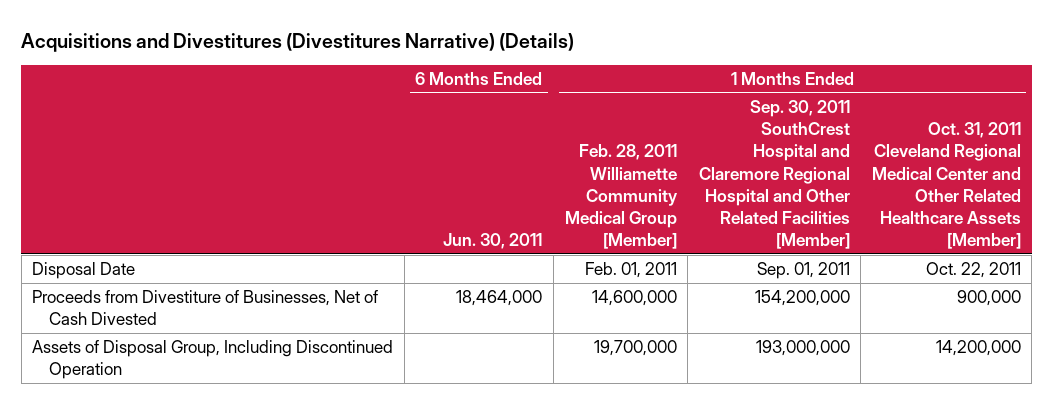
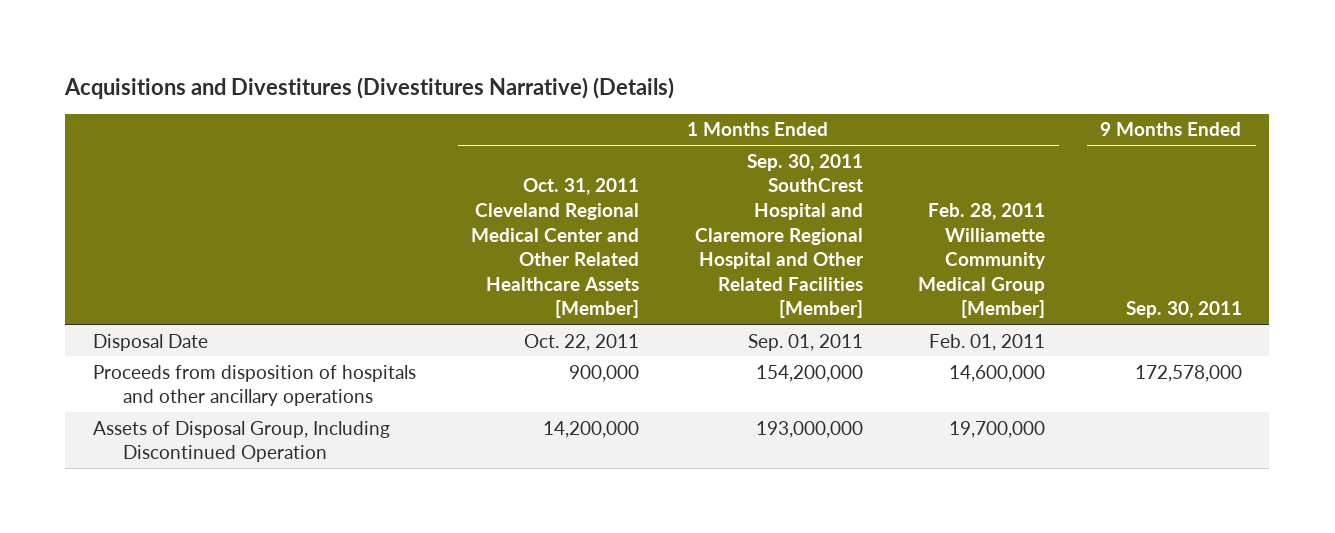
- | 6 Months Ended Jun. 30, 2011 | 1 Months Ended Feb. 28, 2011 Williamette Community Medical Group [Member] | 1 Months Ended Sep. 30, 2011 SouthCrest Hospital and Claremore Regional Hospital and Other Related Facilities [Member] | 1 Months Ended Oct. 31, 2011 Cleveland Regional Medical Center and Other Related Healthcare Assets [Member]
+ | 1 Months Ended Oct. 31, 2011 Cleveland Regional Medical Center and Other Related Healthcare Assets [Member] | 1 Months Ended Sep. 30, 2011 SouthCrest Hospital and Claremore Regional Hospital and Other Related Facilities [Member] | 1 Months Ended Feb. 28, 2011 Williamette Community Medical Group [Member] | 9 Months Ended Sep. 30, 2011
- Proceeds from Divestiture of Businesses, Net of Cash Divested | 18,464,000 | 14,600,000 | 154,200,000 | 900,000
+ Proceeds from disposition of hospitals and other ancillary operations | 900,000 | 154,200,000 | 14,600,000 | 172,578,000

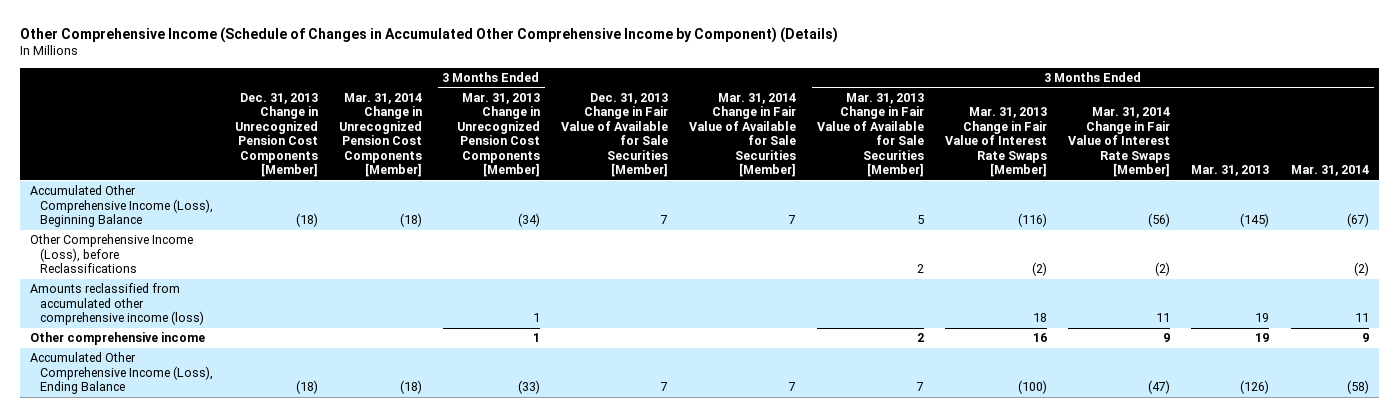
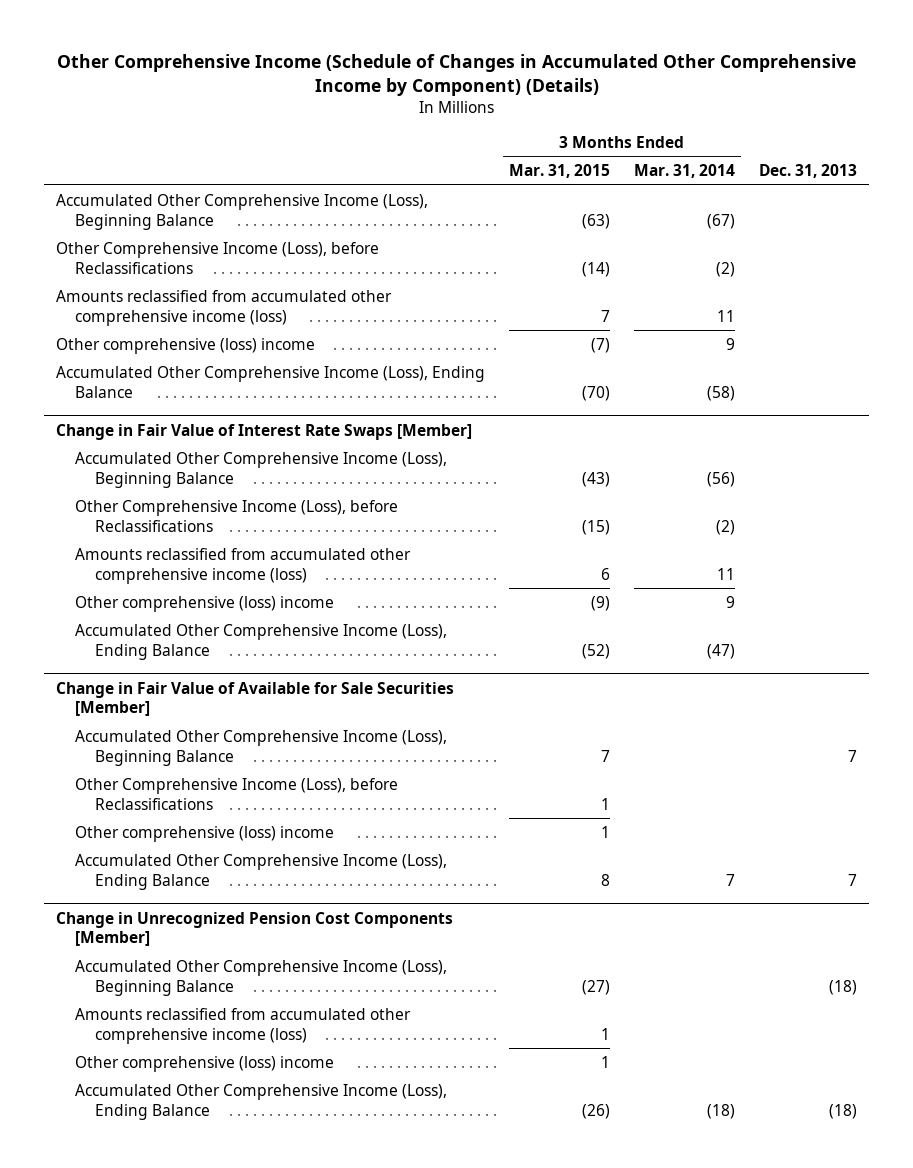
- | Dec. 31, 2013 Change in Unrecognized Pension Cost Components [Member] | Mar. 31, 2014 Change in Unrecognized Pension Cost Components [Member] | 3 Months Ended Mar. 31, 2013 Change in Unrecognized Pension Cost Components [Member] | Dec. 31, 2013 Change in Fair Value of Available for Sale Securities [Member] | Mar. 31, 2014 Change in Fair Value of Available for Sale Securities [Member] | 3 Months Ended Mar. 31, 2013 Change in Fair Value of Available for Sale Securities [Member] | 3 Months Ended Mar. 31, 2013 Change in Fair Value of Interest Rate Swaps [Member] | 3 Months Ended Mar. 31, 2014 Change in Fair Value of Interest Rate Swaps [Member] | 3 Months Ended Mar. 31, 2013 | 3 Months Ended Mar. 31, 2014
+ | 3 Months Ended Mar. 31, 2015 | 3 Months Ended Mar. 31, 2014 | Dec. 31, 2013
- Other comprehensive income | | | 1 | | | 2 | 16 | 9 | 19 | 9
+ Other comprehensive (loss) income | (7) | 9 |
+ Change in Fair Value of Interest Rate Swaps [Member]
+ Accumulated Other Comprehensive Income (Loss), Beginning Balance | (43) | (56) |
+ Other Comprehensive Income (Loss), before Reclassifications | (15) | (2) |
+ Amounts reclassified from accumulated other comprehensive income (loss) | 6 | 11 |
+ Other comprehensive (loss) income | (9) | 9 |
+ Accumulated Other Comprehensive Income (Loss), Ending Balance | (52) | (47) |
+ Change in Fair Value of Available for Sale Securities [Member]
+ Accumulated Other Comprehensive Income (Loss), Beginning Balance | 7 | | 7
+ Other Comprehensive Income (Loss), before Reclassifications | 1 | |
+ Other comprehensive (loss) income | 1 | |
+ Accumulated Other Comprehensive Income (Loss), Ending Balance | 8 | 7 | 7
+ Change in Unrecognized Pension Cost Components [Member]
+ Accumulated Other Comprehensive Income (Loss), Beginning Balance | (27) | | (18)
+ Amounts reclassified from accumulated other comprehensive income (loss) | 1 | |
+ Other comprehensive (loss) income | 1 | |
+ Accumulated Other Comprehensive Income (Loss), Ending Balance | (26) | (18) | (18)

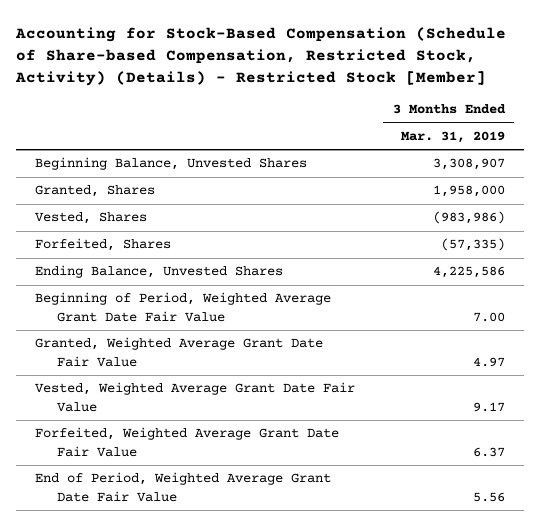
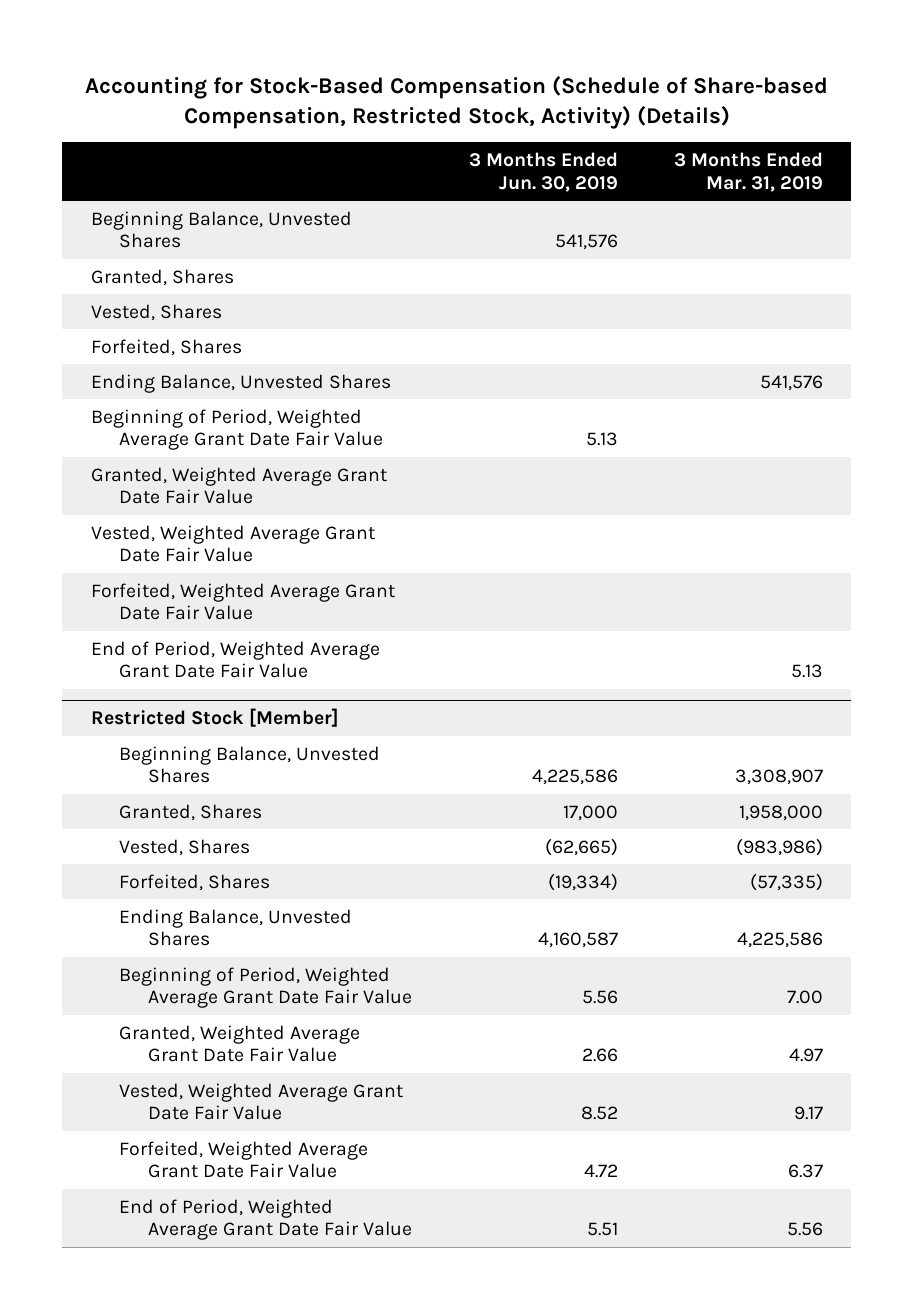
- Accounting for Stock-Based Compensation (Schedule of Share-based Compensation, Restricted Stock, Activity) (Details) - Restricted Stock [Member]
+ Accounting for Stock-Based Compensation (Schedule of Share-based Compensation, Restricted Stock, Activity) (Details)
- | 3 Months Ended Mar. 31, 2019
+ | 3 Months Ended Jun. 30, 2019 | 3 Months Ended Mar. 31, 2019
+ Beginning Balance, Unvested Shares | 541,576 |
+ Granted, Shares
+ Vested, Shares
+ Forfeited, Shares
+ Ending Balance, Unvested Shares | | 541,576
+ Beginning of Period, Weighted Average Grant Date Fair Value | 5.13 |
+ Granted, Weighted Average Grant Date Fair Value
+ Vested, Weighted Average Grant Date Fair Value
+ Forfeited, Weighted Average Grant Date Fair Value
+ End of Period, Weighted Average Grant Date Fair Value | | 5.13
+ Restricted Stock [Member]

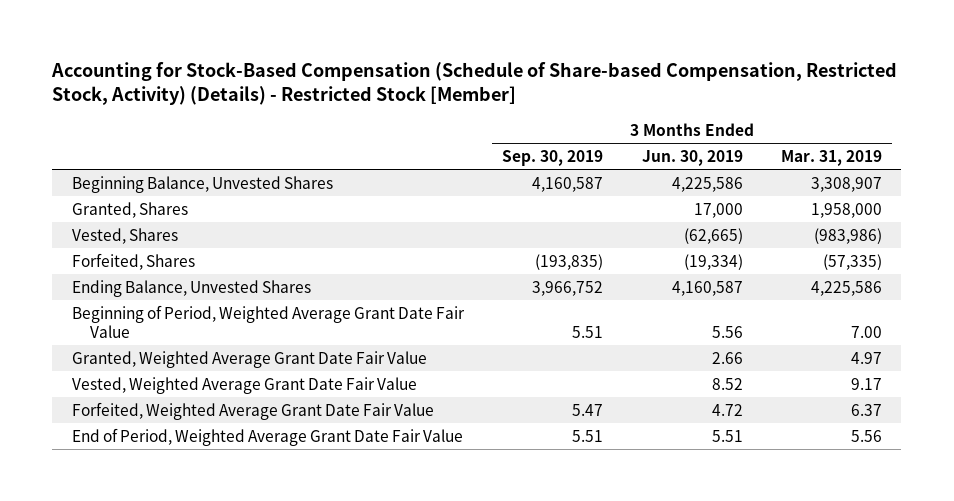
- Accounting for Stock-Based Compensation (Schedule of Share-based Compensation, Restricted Stock, Activity) (Details)
+ Accounting for Stock-Based Compensation (Schedule of Share-based Compensation, Restricted Stock, Activity) (Details) - Restricted Stock [Member]
- | 3 Months Ended Jun. 30, 2019 | 3 Months Ended Mar. 31, 2019
+ | 3 Months Ended Sep. 30, 2019 | 3 Months Ended Jun. 30, 2019 | 3 Months Ended Mar. 31, 2019
- Beginning Balance, Unvested Shares | 541,576 |
- Granted, Shares
- Vested, Shares
- Forfeited, Shares
- Ending Balance, Unvested Shares | | 541,576
- Beginning of Period, Weighted Average Grant Date Fair Value | 5.13 |
- Granted, Weighted Average Grant Date Fair Value
- Vested, Weighted Average Grant Date Fair Value
- Forfeited, Weighted Average Grant Date Fair Value
- End of Period, Weighted Average Grant Date Fair Value | | 5.13
- Restricted Stock [Member]

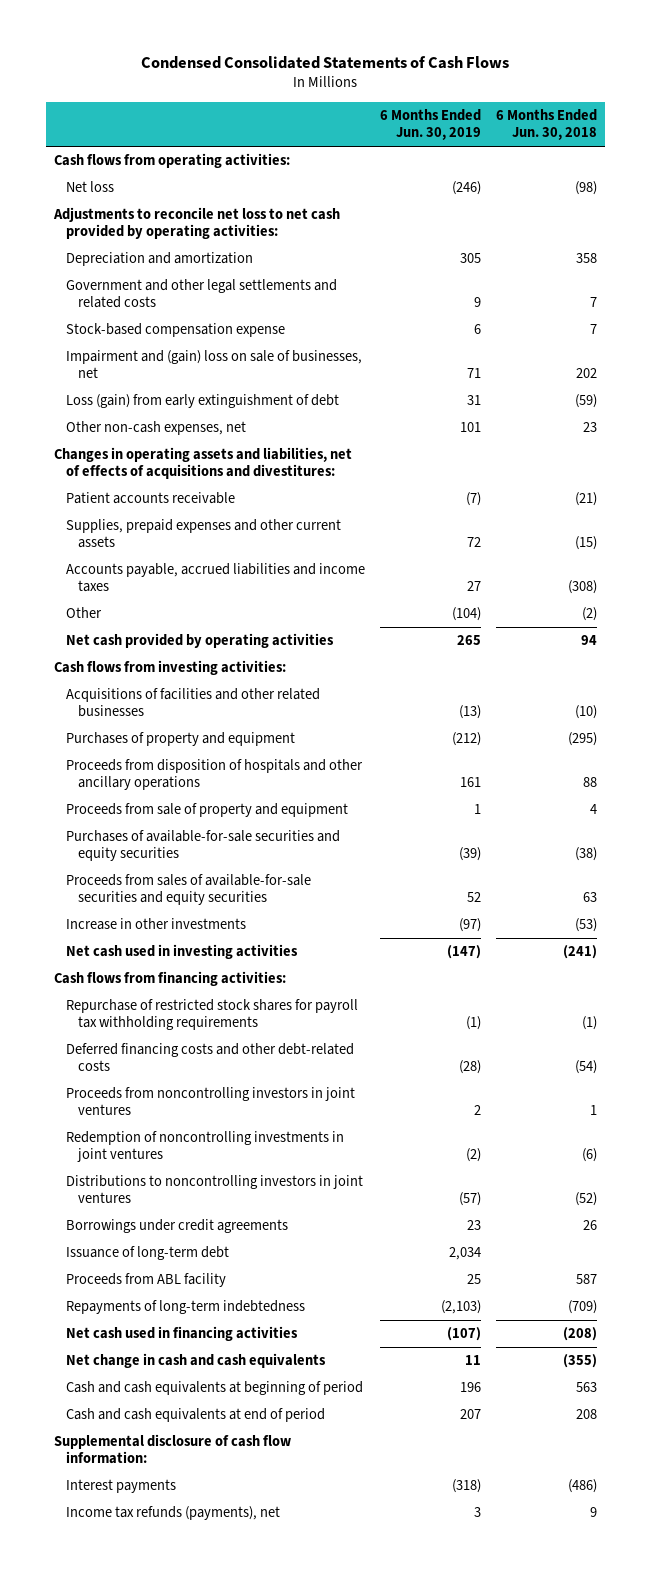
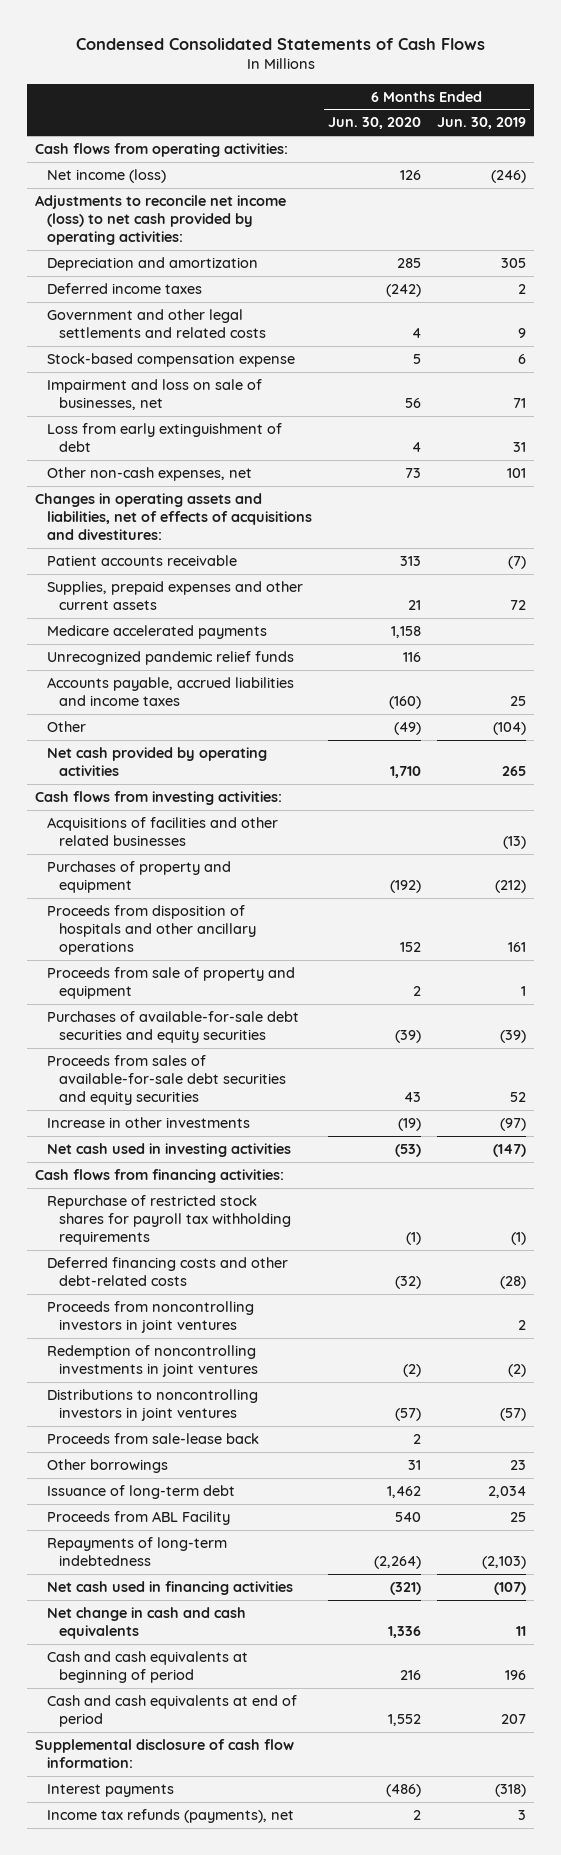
- | 6 Months Ended Jun. 30, 2019 | 6 Months Ended Jun. 30, 2018
+ | 6 Months Ended Jun. 30, 2020 | 6 Months Ended Jun. 30, 2019
- Net loss | (246) | (98)
- Adjustments to reconcile net loss to net cash provided by operating activities:
+ Net income (loss) | 126 | (246)
+ Adjustments to reconcile net income (loss) to net cash provided by operating activities:
+ Deferred income taxes | (242) | 2
- Impairment and (gain) loss on sale of businesses, net | 71 | 202
- Loss (gain) from early extinguishment of debt | 31 | (59)
+ Impairment and loss on sale of businesses, net | 56 | 71
+ Loss from early extinguishment of debt | 4 | 31
- Accounts payable, accrued liabilities and income taxes | 27 | (308)
+ Medicare accelerated payments | 1,158 |
+ Unrecognized pandemic relief funds | 116 |
+ Accounts payable, accrued liabilities and income taxes | (160) | 25
- Purchases of available-for-sale securities and equity securities | (39) | (38)
- Proceeds from sales of available-for-sale securities and equity securities | 52 | 63
+ Purchases of available-for-sale debt securities and equity securities | (39) | (39)
+ Proceeds from sales of available-for-sale debt securities and equity securities | 43 | 52
- Borrowings under credit agreements | 23 | 26
+ Proceeds from sale-lease back | 2 |
+ Other borrowings | 31 | 23
- Proceeds from ABL facility | 25 | 587
+ Proceeds from ABL Facility | 540 | 25

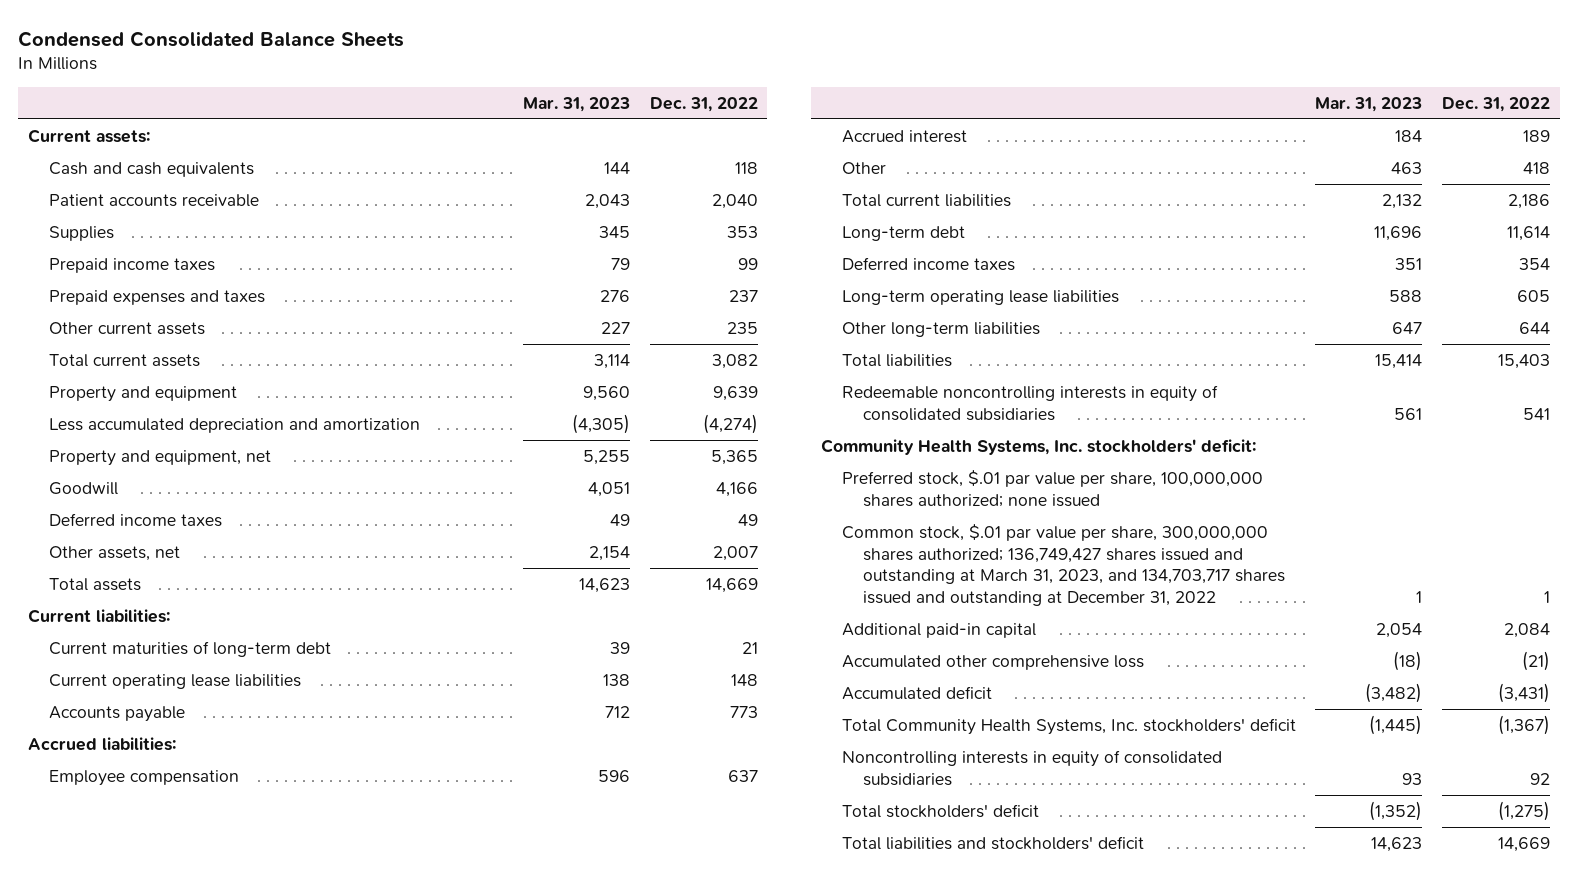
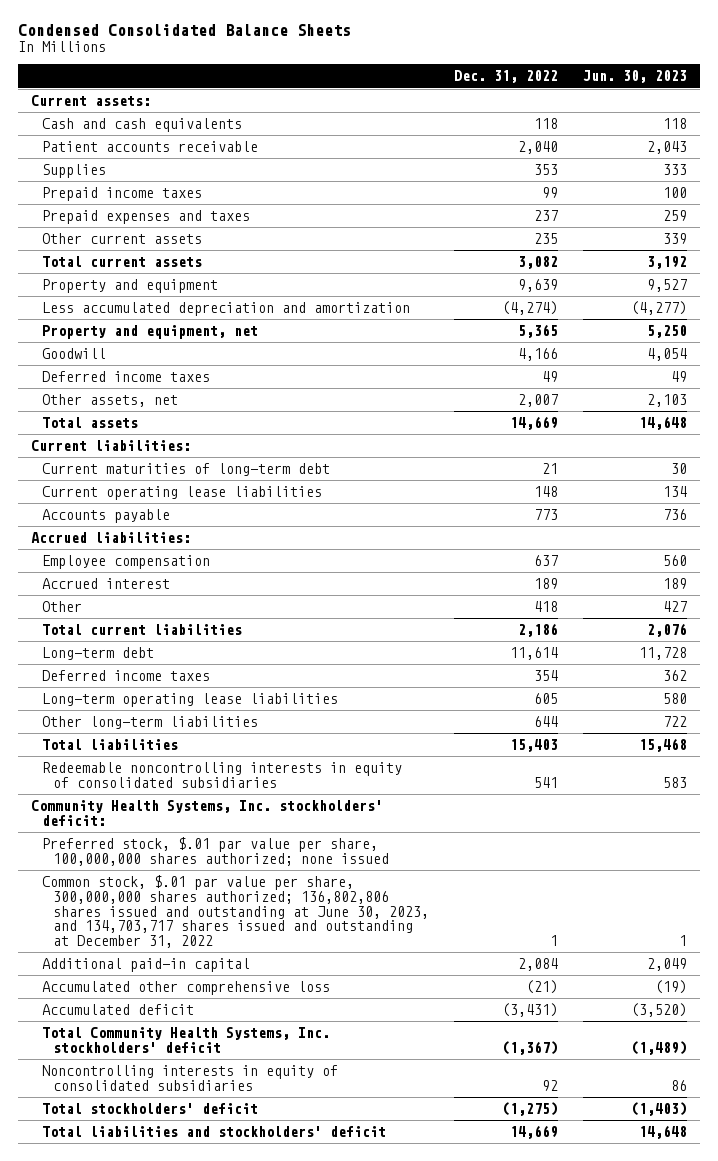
- | Mar. 31, 2023 | Dec. 31, 2022
+ | Dec. 31, 2022 | Jun. 30, 2023
- Common stock, $.01 par value per share, 300,000,000 shares authorized; 136,749,427 shares issued and outstanding at March 31, 2023, and 134,703,717 shares issued and outstanding at December 31, 2022 | 1 | 1
+ Common stock, $.01 par value per share, 300,000,000 shares authorized; 136,802,806 shares issued and outstanding at June 30, 2023, and 134,703,717 shares issued and outstanding at December 31, 2022 | 1 | 1

